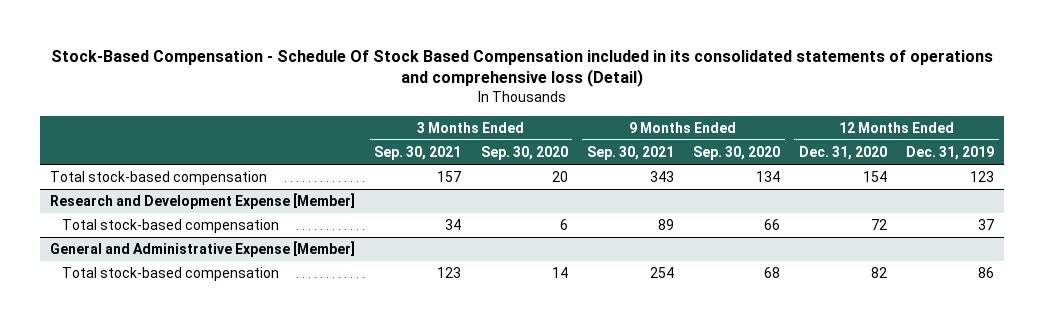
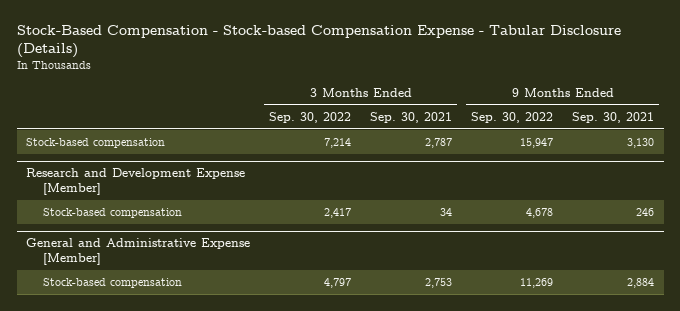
- Stock-Based Compensation - Schedule Of Stock Based Compensation included in its consolidated statements of operations and comprehensive loss (Detail)
+ Stock-Based Compensation - Stock-based Compensation Expense - Tabular Disclosure (Details)
- | 3 Months Ended Sep. 30, 2021 | 3 Months Ended Sep. 30, 2020 | 9 Months Ended Sep. 30, 2021 | 9 Months Ended Sep. 30, 2020 | 12 Months Ended Dec. 31, 2020 | 12 Months Ended Dec. 31, 2019
+ | 3 Months Ended Sep. 30, 2022 | 3 Months Ended Sep. 30, 2021 | 9 Months Ended Sep. 30, 2022 | 9 Months Ended Sep. 30, 2021
- Total stock-based compensation | 157 | 20 | 343 | 134 | 154 | 123
+ Stock-based compensation | 7,214 | 2,787 | 15,947 | 3,130
@ Research and Development Expense [Member]
- Total stock-based compensation | 34 | 6 | 89 | 66 | 72 | 37
+ Stock-based compensation | 2,417 | 34 | 4,678 | 246
@ General and Administrative Expense [Member]
- Total stock-based compensation | 123 | 14 | 254 | 68 | 82 | 86
+ Stock-based compensation | 4,797 | 2,753 | 11,269 | 2,884

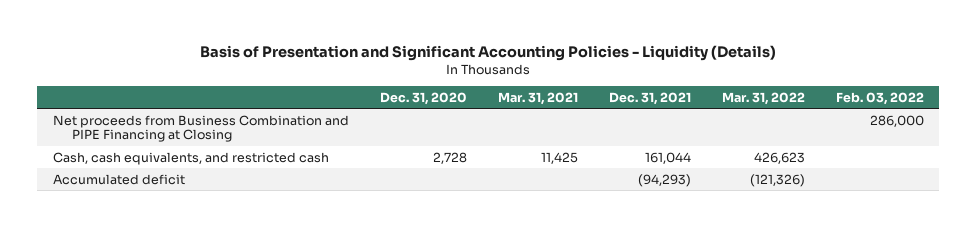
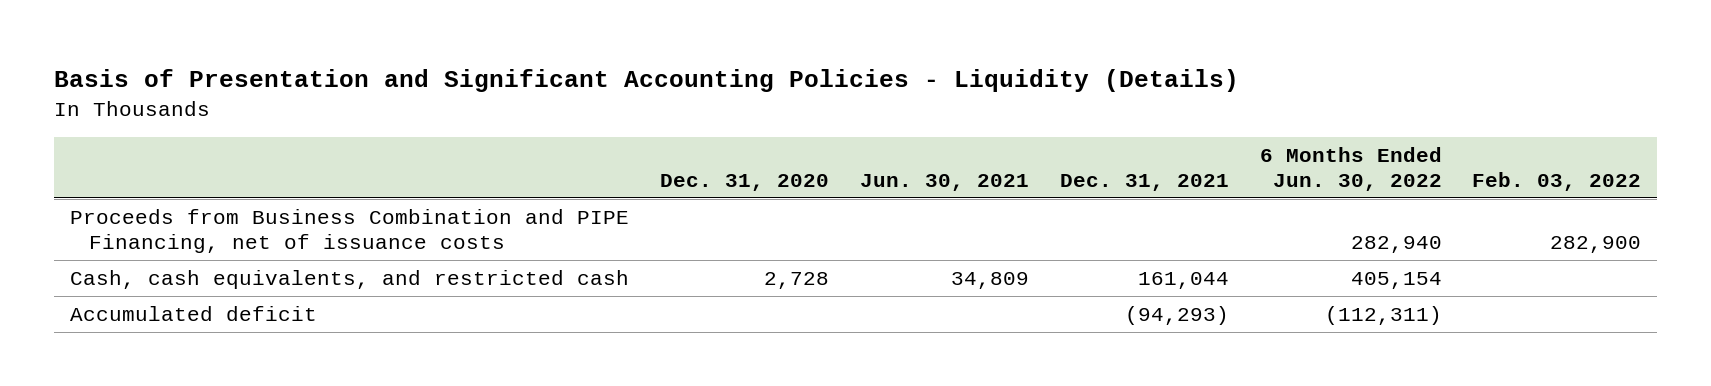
- | Dec. 31, 2020 | Mar. 31, 2021 | Dec. 31, 2021 | Mar. 31, 2022 | Feb. 03, 2022
+ | Dec. 31, 2020 | Jun. 30, 2021 | Dec. 31, 2021 | 6 Months Ended Jun. 30, 2022 | Feb. 03, 2022
- Net proceeds from Business Combination and PIPE Financing at Closing | | | | | 286,000
+ Proceeds from Business Combination and PIPE Financing, net of issuance costs | | | | 282,940 | 282,900

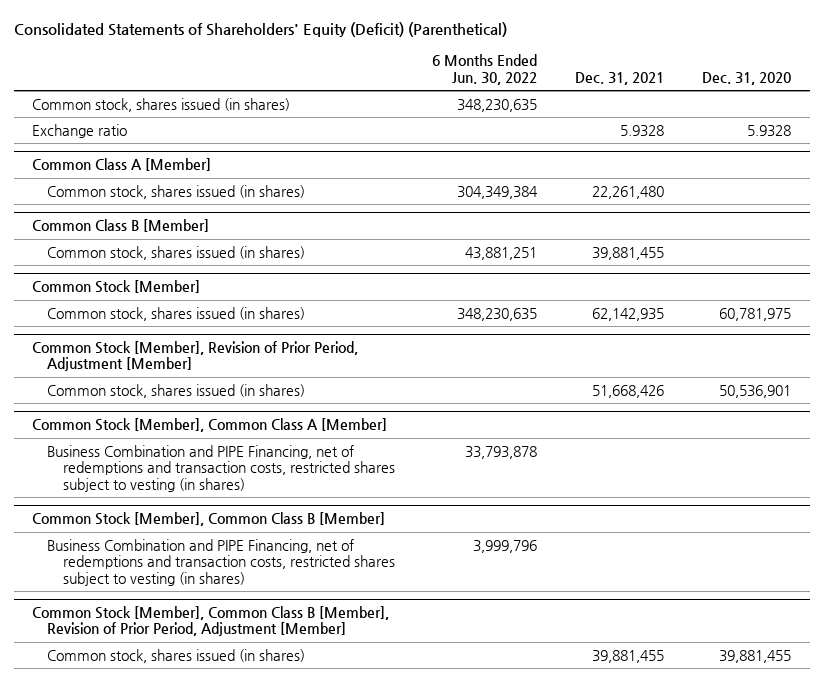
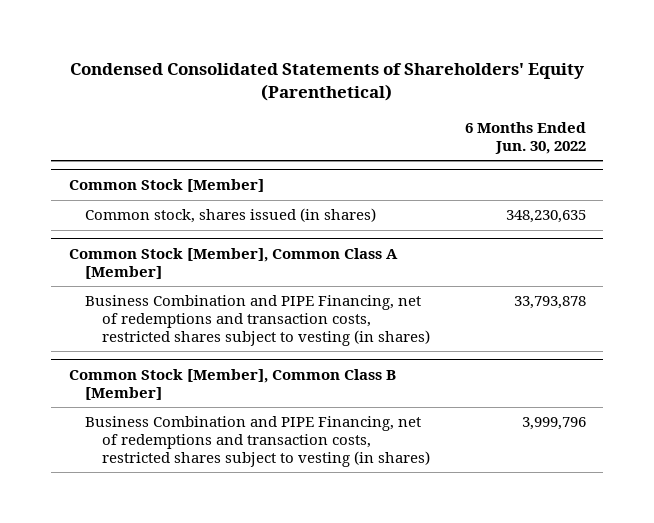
- Consolidated Statements of Shareholders' Equity (Deficit) (Parenthetical)
+ Condensed Consolidated Statements of Shareholders' Equity (Parenthetical)
- | 6 Months Ended Jun. 30, 2022 | Dec. 31, 2021 | Dec. 31, 2020
+ | 6 Months Ended Jun. 30, 2022
- Common stock, shares issued (in shares) | 348,230,635 | |
- Exchange ratio | | 5.9328 | 5.9328
- Common Class A [Member]
- Common stock, shares issued (in shares) | 304,349,384 | 22,261,480 |
- Common Class B [Member]
- Common stock, shares issued (in shares) | 43,881,251 | 39,881,455 |
- Common Stock [Member], Revision of Prior Period, Adjustment [Member]
- Common stock, shares issued (in shares) | | 51,668,426 | 50,536,901
- Common Stock [Member], Common Class B [Member], Revision of Prior Period, Adjustment [Member]
- Common stock, shares issued (in shares) | | 39,881,455 | 39,881,455

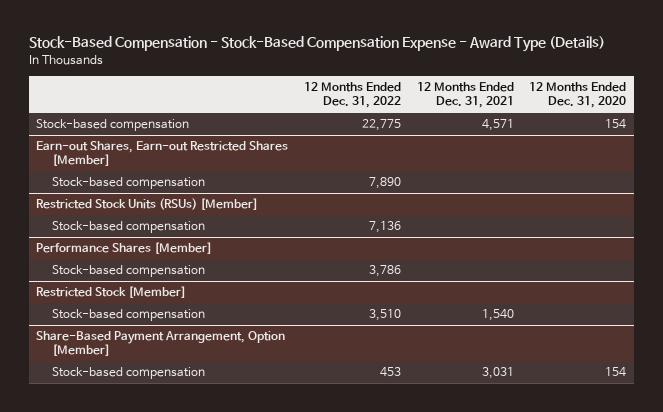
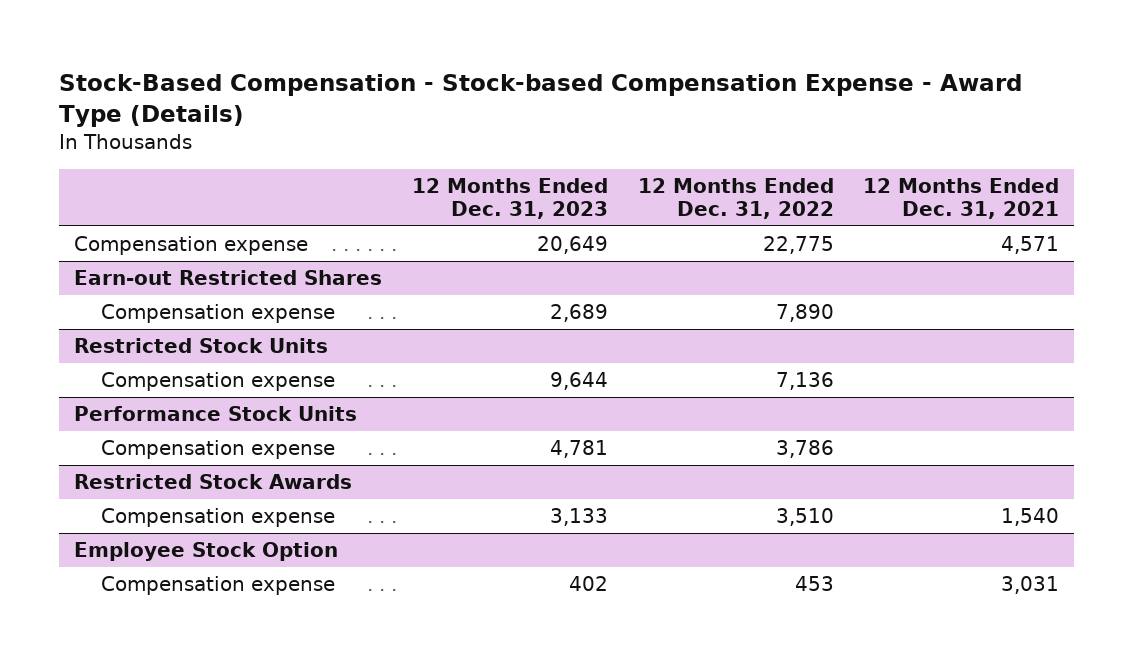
- Stock-Based Compensation - Stock-Based Compensation Expense - Award Type (Details)
+ Stock-Based Compensation - Stock-based Compensation Expense - Award Type (Details)
- | 12 Months Ended Dec. 31, 2022 | 12 Months Ended Dec. 31, 2021 | 12 Months Ended Dec. 31, 2020
+ | 12 Months Ended Dec. 31, 2023 | 12 Months Ended Dec. 31, 2022 | 12 Months Ended Dec. 31, 2021
- Stock-based compensation | 22,775 | 4,571 | 154
- Earn-out Shares, Earn-out Restricted Shares [Member]
- Stock-based compensation | 7,890 | |
- Restricted Stock Units (RSUs) [Member]
- Stock-based compensation | 7,136 | |
- Performance Shares [Member]
- Stock-based compensation | 3,786 | |
- Restricted Stock [Member]
- Stock-based compensation | 3,510 | 1,540 |
- Share-Based Payment Arrangement, Option [Member]
- Stock-based compensation | 453 | 3,031 | 154
+ Compensation expense | 20,649 | 22,775 | 4,571
+ Earn-out Restricted Shares
+ Compensation expense | 2,689 | 7,890 |
+ Restricted Stock Units
+ Compensation expense | 9,644 | 7,136 |
+ Performance Stock Units
+ Compensation expense | 4,781 | 3,786 |
+ Restricted Stock Awards
+ Compensation expense | 3,133 | 3,510 | 1,540
+ Employee Stock Option
+ Compensation expense | 402 | 453 | 3,031

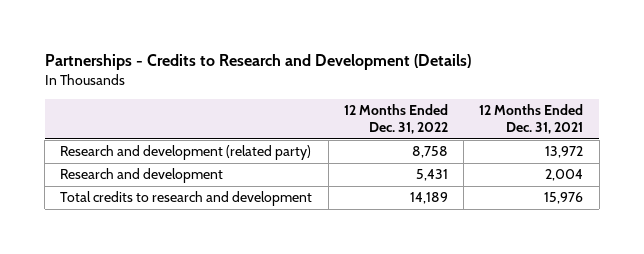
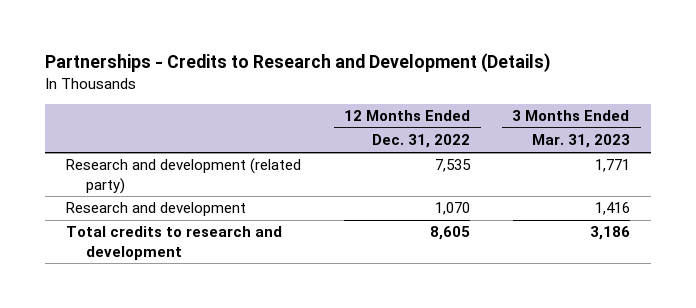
- | 12 Months Ended Dec. 31, 2022 | 12 Months Ended Dec. 31, 2021
+ | 12 Months Ended Dec. 31, 2022 | 3 Months Ended Mar. 31, 2023
- Research and development (related party) | 8,758 | 13,972
- Research and development | 5,431 | 2,004
- Total credits to research and development | 14,189 | 15,976
+ Research and development (related party) | 7,535 | 1,771
+ Research and development | 1,070 | 1,416
+ Total credits to research and development | 8,605 | 3,186

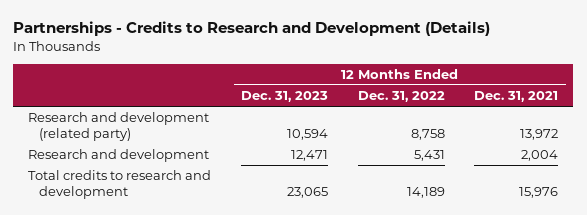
- | 12 Months Ended Dec. 31, 2022 | 3 Months Ended Mar. 31, 2023
+ | 12 Months Ended Dec. 31, 2023 | 12 Months Ended Dec. 31, 2022 | 12 Months Ended Dec. 31, 2021
- Research and development (related party) | 7,535 | 1,771
- Research and development | 1,070 | 1,416
- Total credits to research and development | 8,605 | 3,186
+ Research and development (related party) | 10,594 | 8,758 | 13,972
+ Research and development | 12,471 | 5,431 | 2,004
+ Total credits to research and development | 23,065 | 14,189 | 15,976

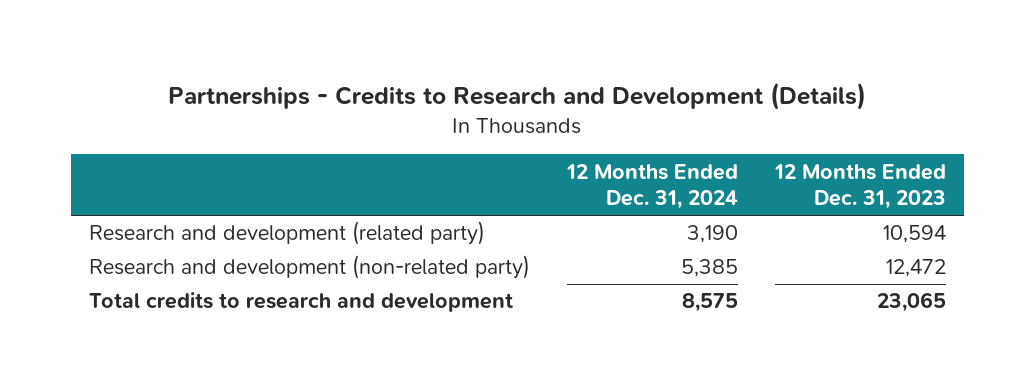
- | 12 Months Ended Dec. 31, 2023 | 12 Months Ended Dec. 31, 2022 | 12 Months Ended Dec. 31, 2021
+ | 12 Months Ended Dec. 31, 2024 | 12 Months Ended Dec. 31, 2023
- Research and development | 12,471 | 5,431 | 2,004
+ Research and development (non-related party) | 5,385 | 12,472

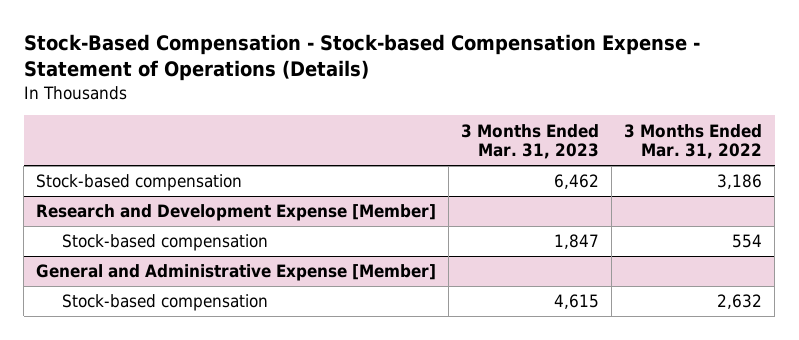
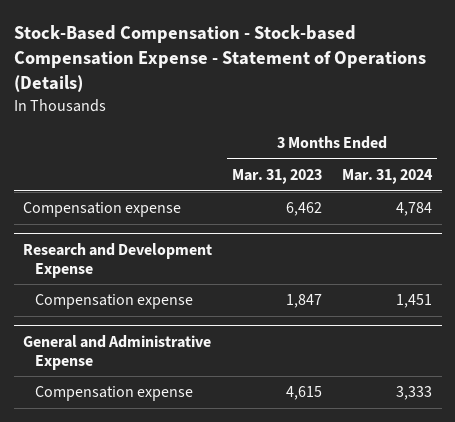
- | 3 Months Ended Mar. 31, 2023 | 3 Months Ended Mar. 31, 2022
+ | 3 Months Ended Mar. 31, 2023 | 3 Months Ended Mar. 31, 2024
- Stock-based compensation | 6,462 | 3,186
- Research and Development Expense [Member]
- Stock-based compensation | 1,847 | 554
- General and Administrative Expense [Member]
- Stock-based compensation | 4,615 | 2,632
+ Compensation expense | 6,462 | 4,784
+ Research and Development Expense
+ Compensation expense | 1,847 | 1,451
+ General and Administrative Expense
+ Compensation expense | 4,615 | 3,333

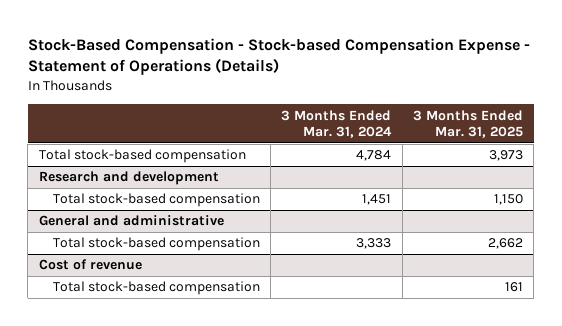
- | 3 Months Ended Mar. 31, 2023 | 3 Months Ended Mar. 31, 2024
+ | 3 Months Ended Mar. 31, 2024 | 3 Months Ended Mar. 31, 2025
- Compensation expense | 6,462 | 4,784
- Research and Development Expense
- Compensation expense | 1,847 | 1,451
- General and Administrative Expense
- Compensation expense | 4,615 | 3,333
+ Total stock-based compensation | 4,784 | 3,973
+ Research and development
+ Total stock-based compensation | 1,451 | 1,150
+ General and administrative
+ Total stock-based compensation | 3,333 | 2,662
+ Cost of revenue
+ Total stock-based compensation | | 161

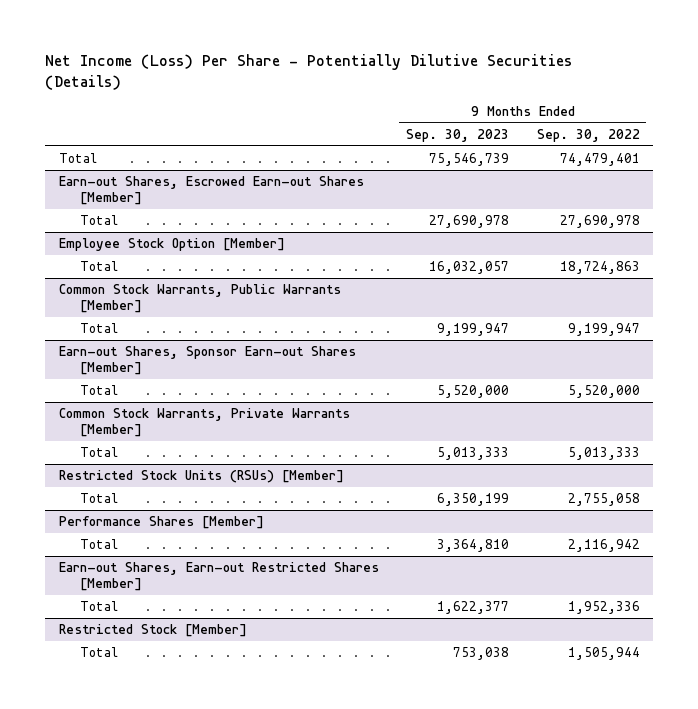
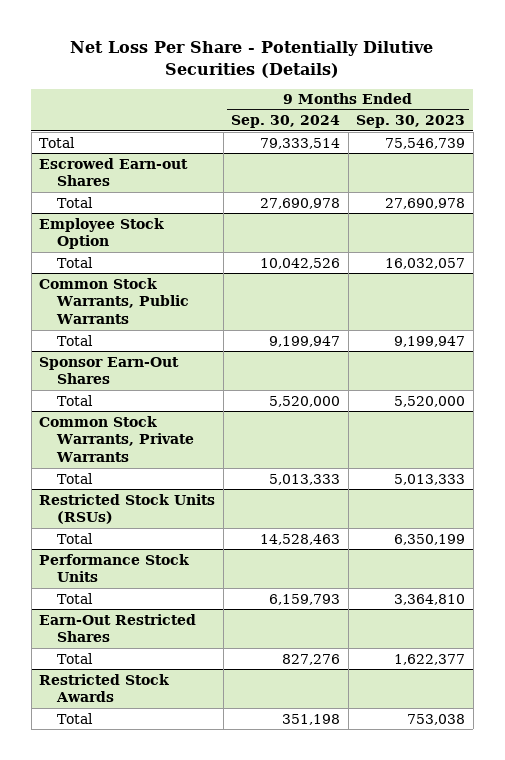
- Net Income (Loss) Per Share - Potentially Dilutive Securities (Details)
+ Net Loss Per Share - Potentially Dilutive Securities (Details)
- | 9 Months Ended Sep. 30, 2023 | 9 Months Ended Sep. 30, 2022
+ | 9 Months Ended Sep. 30, 2024 | 9 Months Ended Sep. 30, 2023
- Earn-out Shares, Escrowed Earn-out Shares [Member]
+ Escrowed Earn-out Shares
- Employee Stock Option [Member]
+ Employee Stock Option
- Common Stock Warrants, Public Warrants [Member]
+ Common Stock Warrants, Public Warrants
- Earn-out Shares, Sponsor Earn-out Shares [Member]
+ Sponsor Earn-Out Shares
- Common Stock Warrants, Private Warrants [Member]
+ Common Stock Warrants, Private Warrants
- Restricted Stock Units (RSUs) [Member]
+ Restricted Stock Units (RSUs)
- Performance Shares [Member]
+ Performance Stock Units
- Earn-out Shares, Earn-out Restricted Shares [Member]
+ Earn-Out Restricted Shares
- Restricted Stock [Member]
+ Restricted Stock Awards

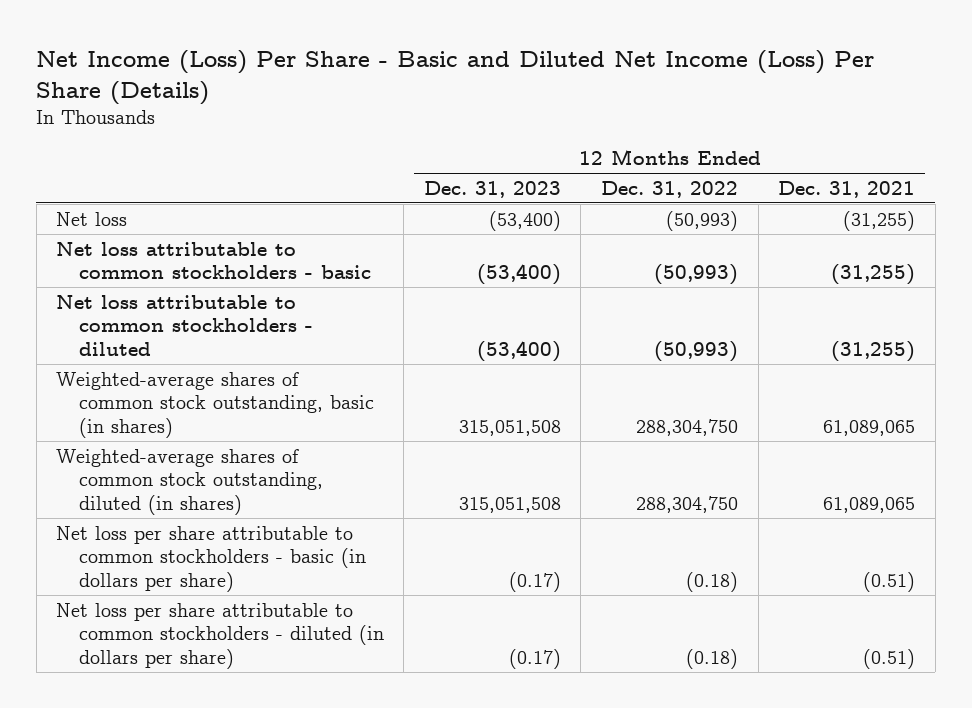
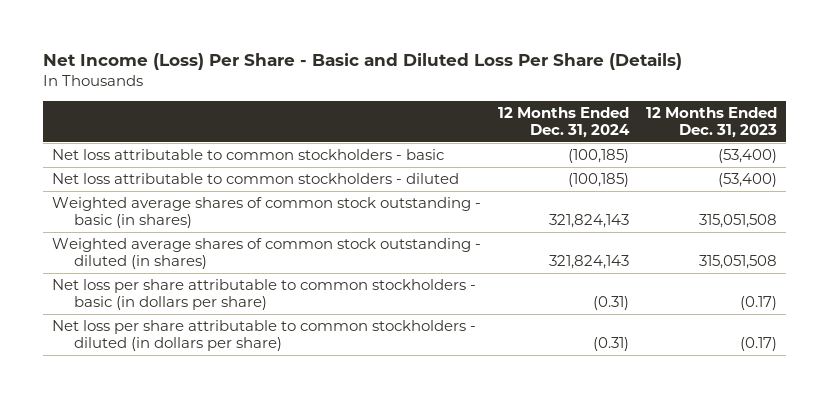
- Net Income (Loss) Per Share - Basic and Diluted Net Income (Loss) Per Share (Details)
+ Net Income (Loss) Per Share - Basic and Diluted Loss Per Share (Details)
- | 12 Months Ended Dec. 31, 2023 | 12 Months Ended Dec. 31, 2022 | 12 Months Ended Dec. 31, 2021
+ | 12 Months Ended Dec. 31, 2024 | 12 Months Ended Dec. 31, 2023
- Net loss | (53,400) | (50,993) | (31,255)
- Weighted-average shares of common stock outstanding, basic (in shares) | 315,051,508 | 288,304,750 | 61,089,065
- Weighted-average shares of common stock outstanding, diluted (in shares) | 315,051,508 | 288,304,750 | 61,089,065
+ Weighted average shares of common stock outstanding - basic (in shares) | 321,824,143 | 315,051,508
+ Weighted average shares of common stock outstanding - diluted (in shares) | 321,824,143 | 315,051,508

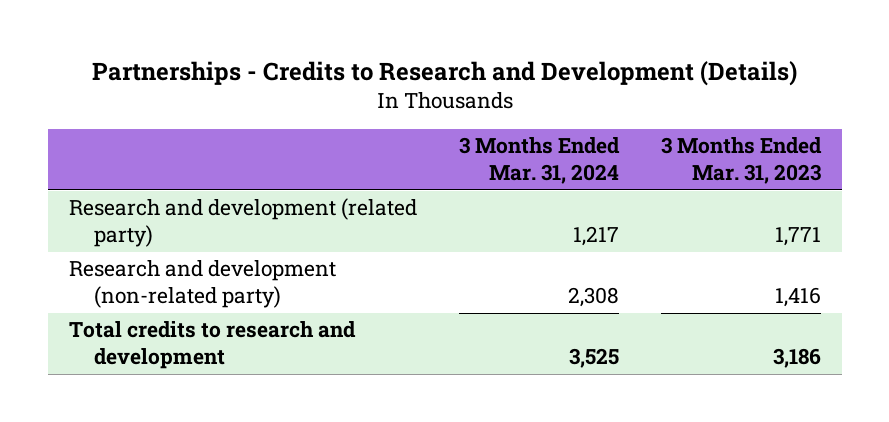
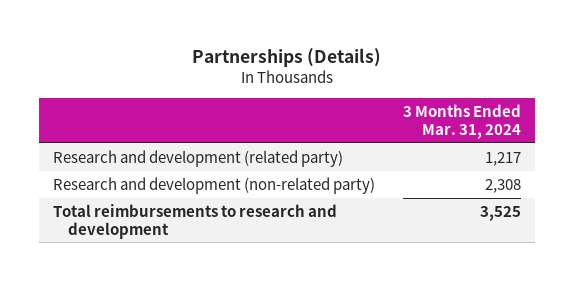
- Partnerships - Credits to Research and Development (Details)
+ Partnerships (Details)
- | 3 Months Ended Mar. 31, 2024 | 3 Months Ended Mar. 31, 2023
+ | 3 Months Ended Mar. 31, 2024
- Total credits to research and development | 3,525 | 3,186
+ Total reimbursements to research and development | 3,525

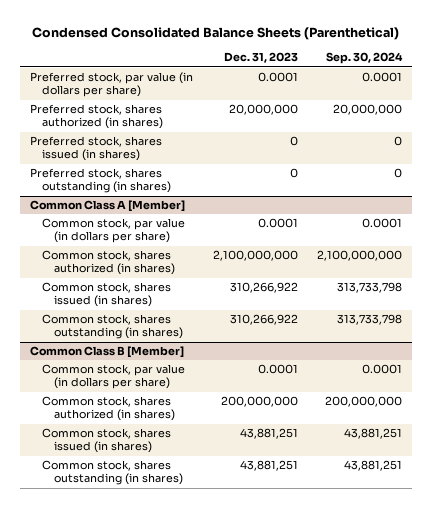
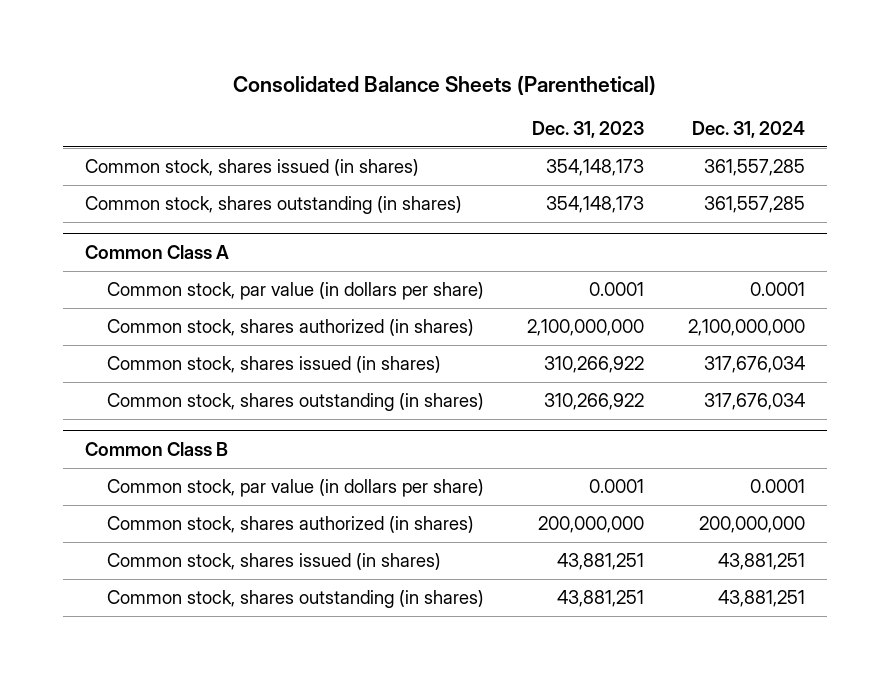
- Condensed Consolidated Balance Sheets (Parenthetical)
+ Consolidated Balance Sheets (Parenthetical)
- | Dec. 31, 2023 | Sep. 30, 2024
+ | Dec. 31, 2023 | Dec. 31, 2024
- Preferred stock, par value (in dollars per share) | 0.0001 | 0.0001
- Preferred stock, shares authorized (in shares) | 20,000,000 | 20,000,000
- Preferred stock, shares issued (in shares) | 0 | 0
- Preferred stock, shares outstanding (in shares) | 0 | 0
- Common Class A [Member]
+ Common stock, shares issued (in shares) | 354,148,173 | 361,557,285
+ Common stock, shares outstanding (in shares) | 354,148,173 | 361,557,285
+ Common Class A
- Common Class B [Member]
+ Common Class B

